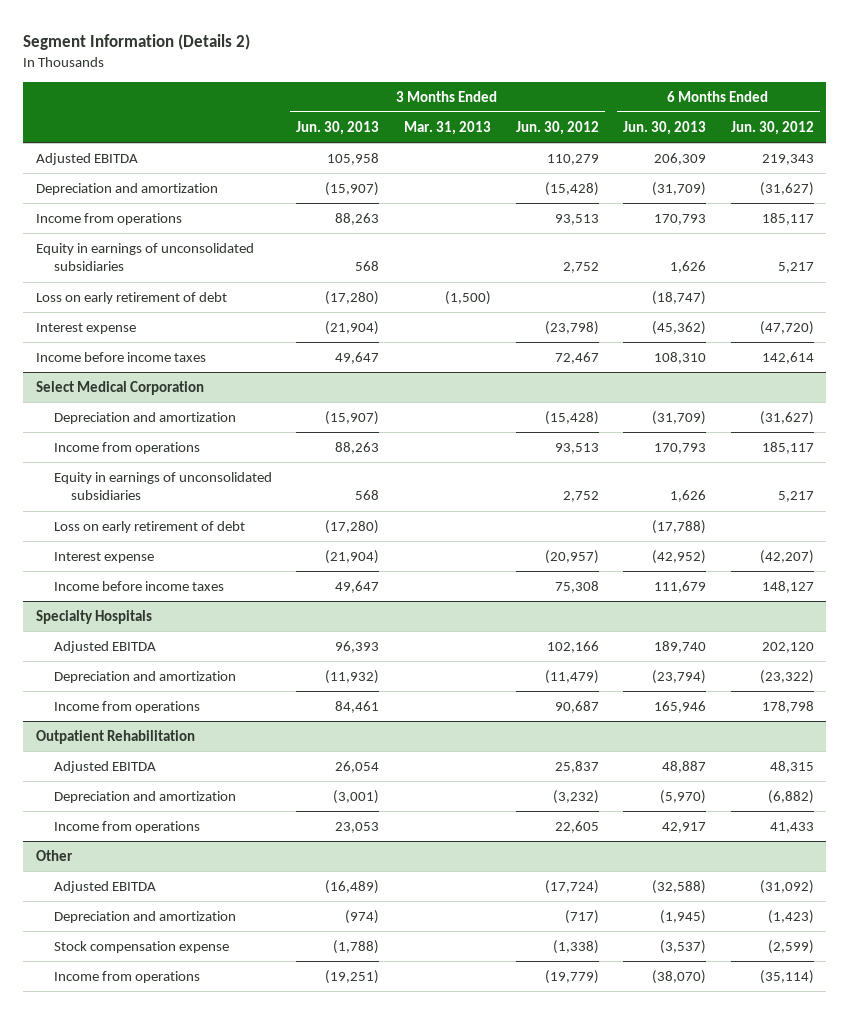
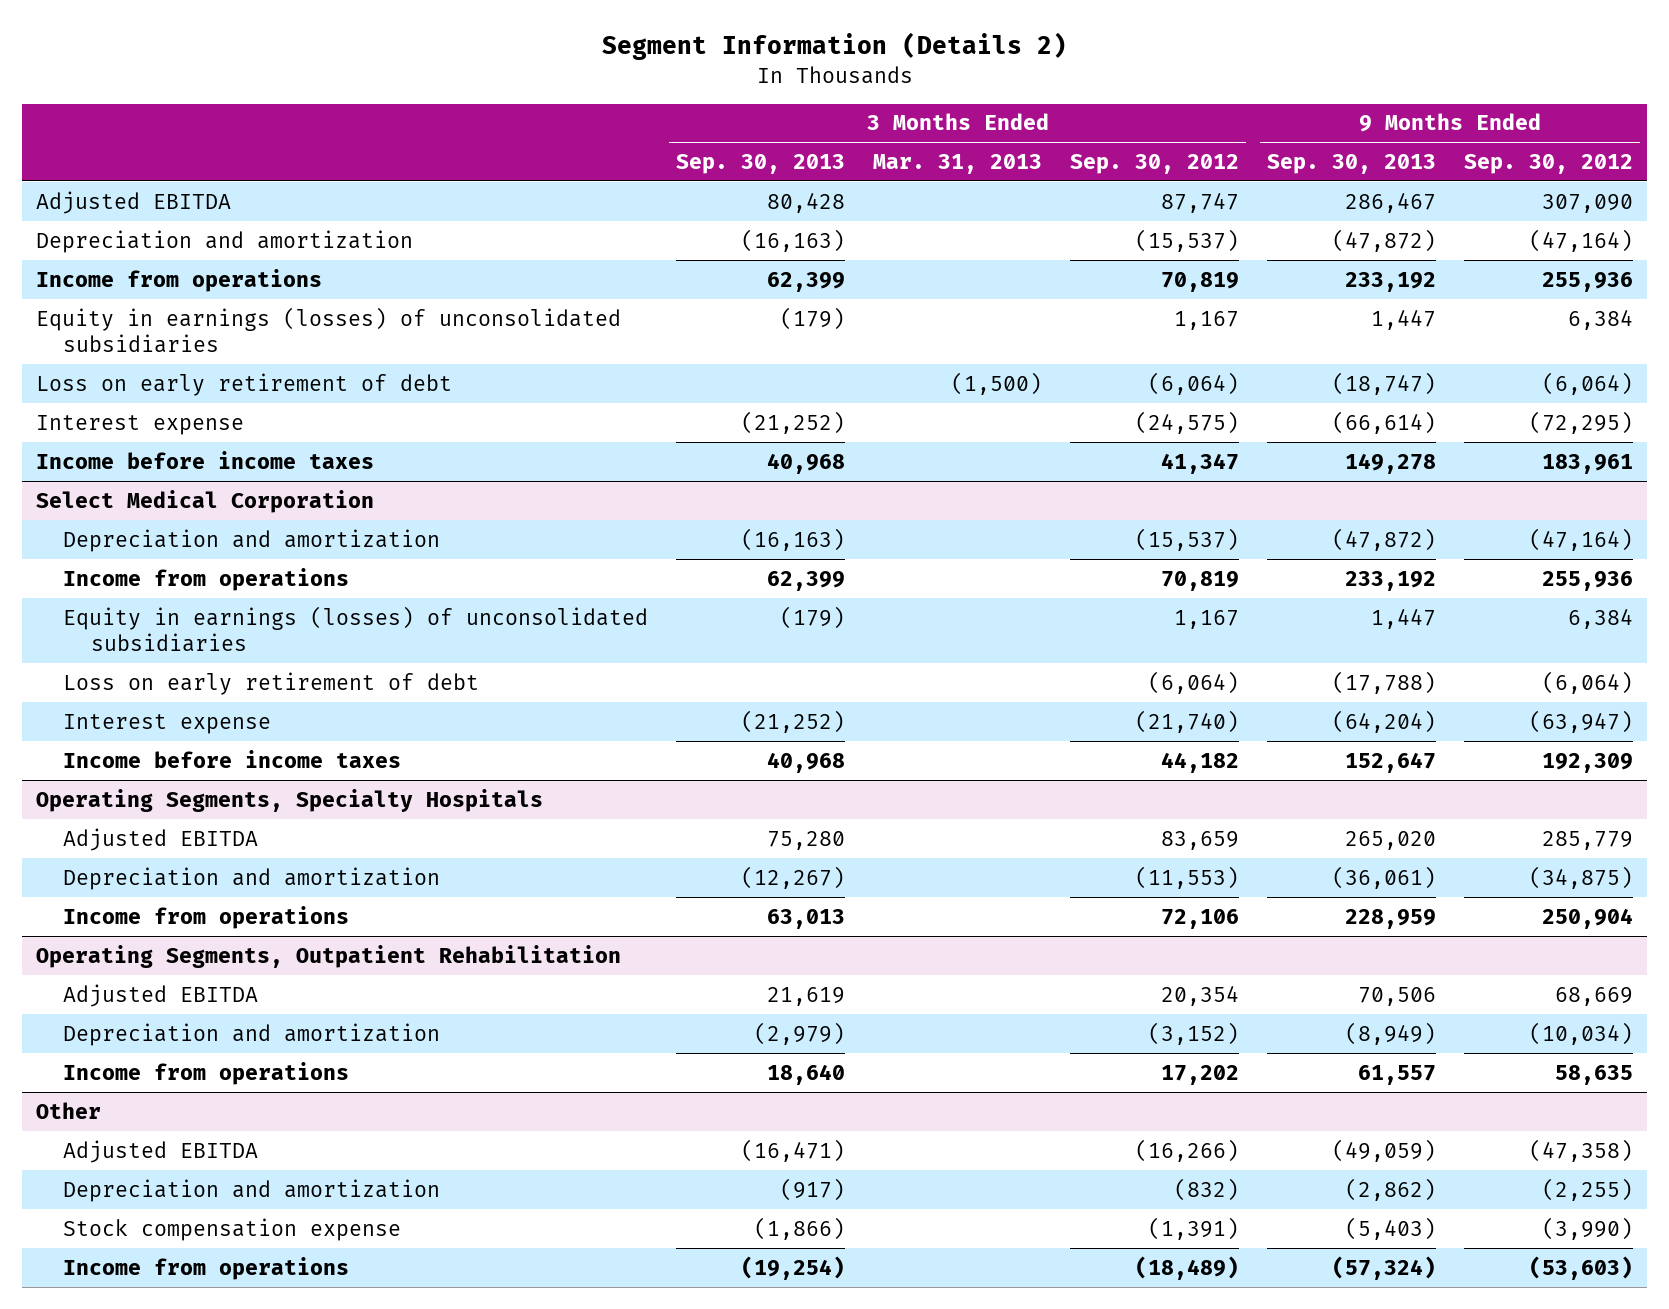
- | 3 Months Ended Jun. 30, 2013 | 3 Months Ended Mar. 31, 2013 | 3 Months Ended Jun. 30, 2012 | 6 Months Ended Jun. 30, 2013 | 6 Months Ended Jun. 30, 2012
+ | 3 Months Ended Sep. 30, 2013 | 3 Months Ended Mar. 31, 2013 | 3 Months Ended Sep. 30, 2012 | 9 Months Ended Sep. 30, 2013 | 9 Months Ended Sep. 30, 2012
- Equity in earnings of unconsolidated subsidiaries | 568 | | 2,752 | 1,626 | 5,217
+ Equity in earnings (losses) of unconsolidated subsidiaries | (179) | | 1,167 | 1,447 | 6,384
@ Select Medical Corporation
- Equity in earnings of unconsolidated subsidiaries | 568 | | 2,752 | 1,626 | 5,217
+ Equity in earnings (losses) of unconsolidated subsidiaries | (179) | | 1,167 | 1,447 | 6,384
- Specialty Hospitals
+ Operating Segments, Specialty Hospitals
- Outpatient Rehabilitation
+ Operating Segments, Outpatient Rehabilitation

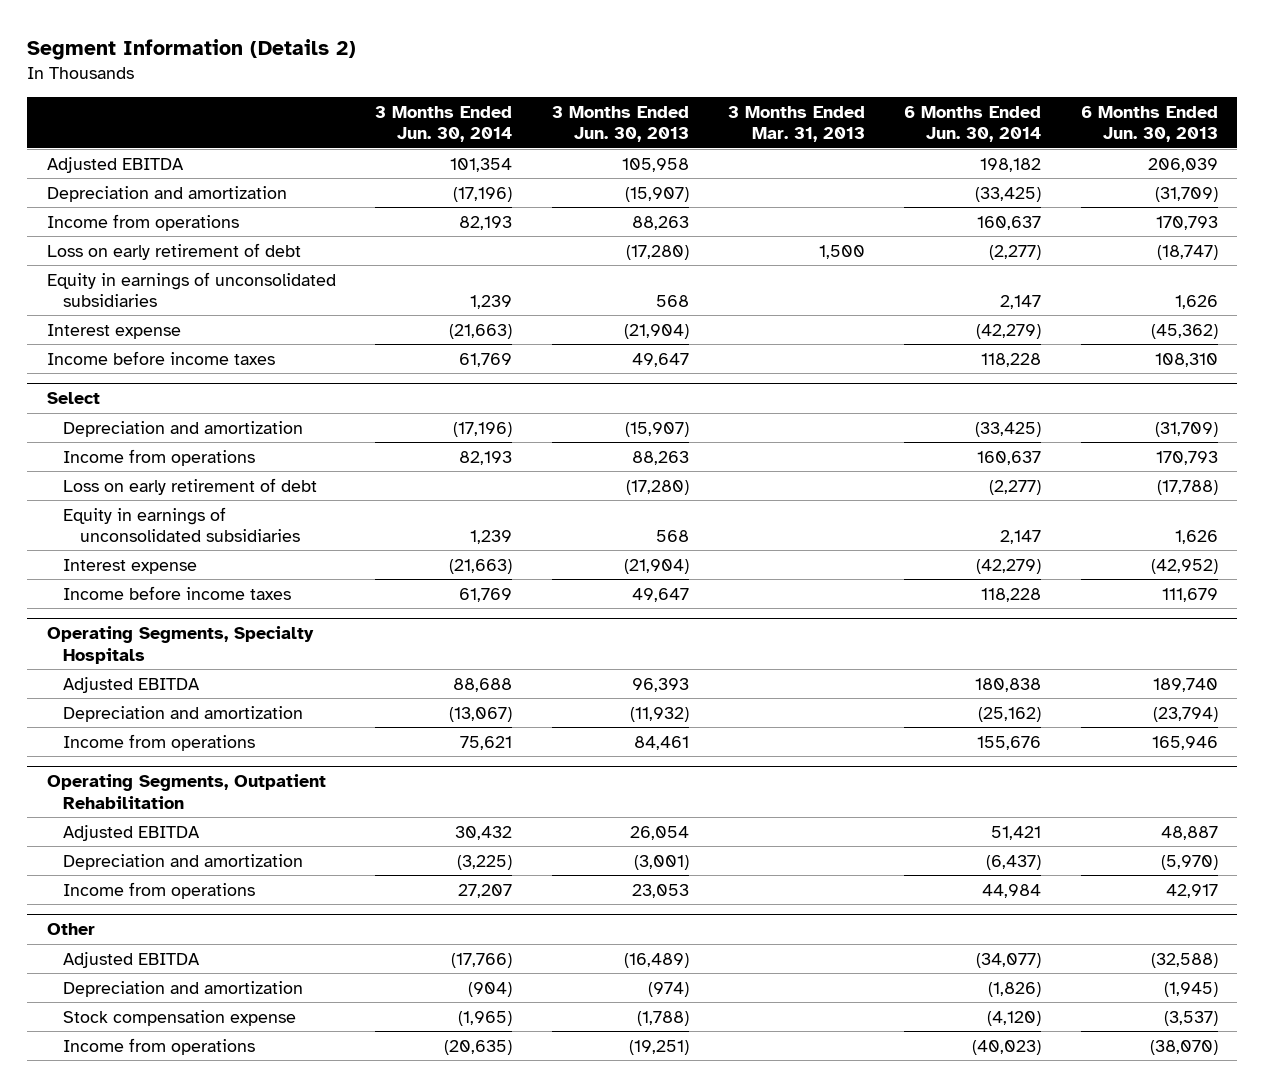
- | 3 Months Ended Sep. 30, 2013 | 3 Months Ended Mar. 31, 2013 | 3 Months Ended Sep. 30, 2012 | 9 Months Ended Sep. 30, 2013 | 9 Months Ended Sep. 30, 2012
+ | 3 Months Ended Jun. 30, 2014 | 3 Months Ended Jun. 30, 2013 | 3 Months Ended Mar. 31, 2013 | 6 Months Ended Jun. 30, 2014 | 6 Months Ended Jun. 30, 2013
- Equity in earnings (losses) of unconsolidated subsidiaries | (179) | | 1,167 | 1,447 | 6,384
- Loss on early retirement of debt | | (1,500) | (6,064) | (18,747) | (6,064)
+ Loss on early retirement of debt | | (17,280) | 1,500 | (2,277) | (18,747)
+ Equity in earnings of unconsolidated subsidiaries | 1,239 | 568 | | 2,147 | 1,626
- Select Medical Corporation
+ Select
- Equity in earnings (losses) of unconsolidated subsidiaries | (179) | | 1,167 | 1,447 | 6,384
+ Equity in earnings of unconsolidated subsidiaries | 1,239 | 568 | | 2,147 | 1,626

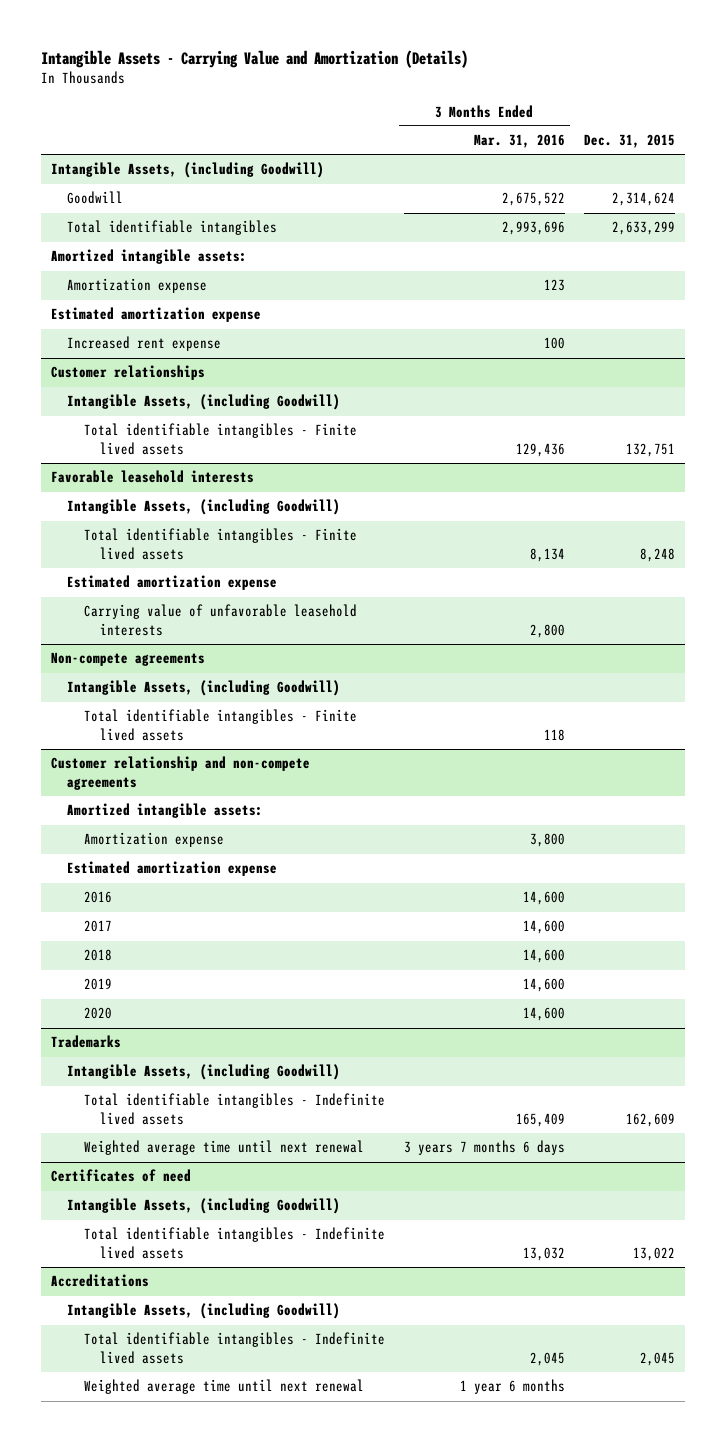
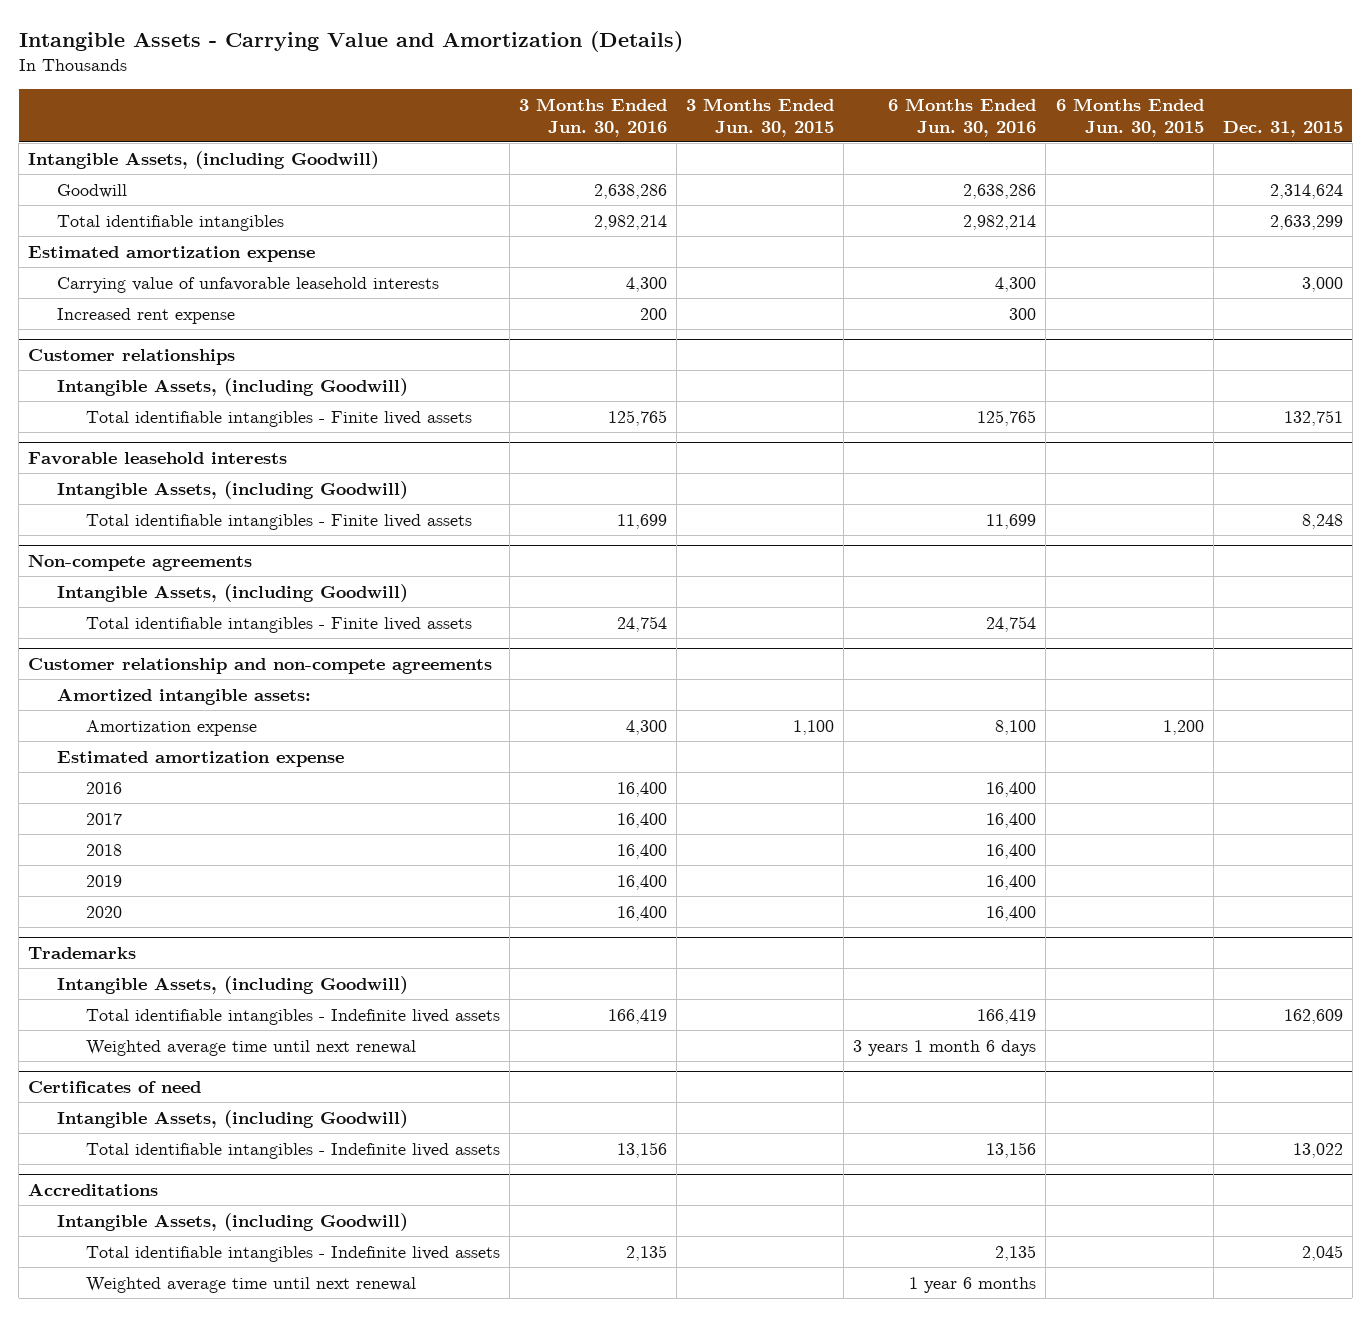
- | 3 Months Ended Mar. 31, 2016 | Dec. 31, 2015
+ | 3 Months Ended Jun. 30, 2016 | 3 Months Ended Jun. 30, 2015 | 6 Months Ended Jun. 30, 2016 | 6 Months Ended Jun. 30, 2015 | Dec. 31, 2015
- Amortized intangible assets:
- Amortization expense | 123 |
+ Carrying value of unfavorable leasehold interests | 4,300 | | 4,300 | | 3,000
@ Favorable leasehold interests
- Estimated amortization expense
- Carrying value of unfavorable leasehold interests | 2,800 |

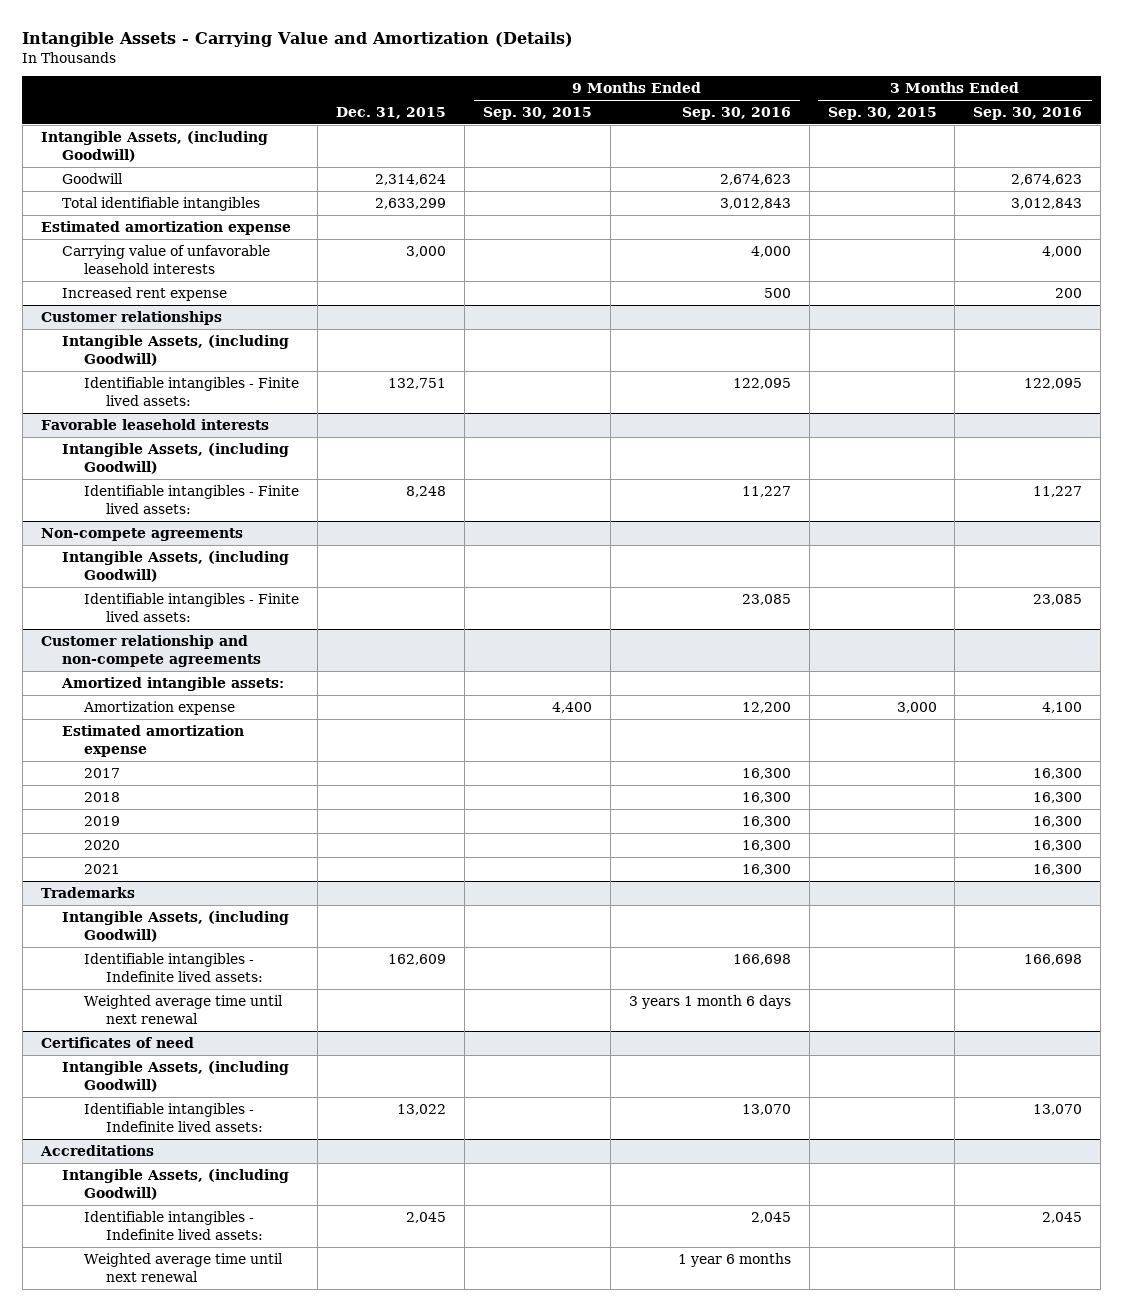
- | 3 Months Ended Jun. 30, 2016 | 3 Months Ended Jun. 30, 2015 | 6 Months Ended Jun. 30, 2016 | 6 Months Ended Jun. 30, 2015 | Dec. 31, 2015
+ | Dec. 31, 2015 | 9 Months Ended Sep. 30, 2015 | 9 Months Ended Sep. 30, 2016 | 3 Months Ended Sep. 30, 2015 | 3 Months Ended Sep. 30, 2016
@ Customer relationships
- Total identifiable intangibles - Finite lived assets | 125,765 | | 125,765 | | 132,751
+ Identifiable intangibles - Finite lived assets: | 132,751 | | 122,095 | | 122,095
@ Favorable leasehold interests
- Total identifiable intangibles - Finite lived assets | 11,699 | | 11,699 | | 8,248
+ Identifiable intangibles - Finite lived assets: | 8,248 | | 11,227 | | 11,227
@ Non-compete agreements
- Total identifiable intangibles - Finite lived assets | 24,754 | | 24,754 | |
+ Identifiable intangibles - Finite lived assets: | | | 23,085 | | 23,085
@ Customer relationship and non-compete agreements
- 2016 | 16,400 | | 16,400 | |
+ 2021 | | | 16,300 | | 16,300
@ Trademarks
- Total identifiable intangibles - Indefinite lived assets | 166,419 | | 166,419 | | 162,609
+ Identifiable intangibles - Indefinite lived assets: | 162,609 | | 166,698 | | 166,698
@ Certificates of need
- Total identifiable intangibles - Indefinite lived assets | 13,156 | | 13,156 | | 13,022
+ Identifiable intangibles - Indefinite lived assets: | 13,022 | | 13,070 | | 13,070
@ Accreditations
- Total identifiable intangibles - Indefinite lived assets | 2,135 | | 2,135 | | 2,045
+ Identifiable intangibles - Indefinite lived assets: | 2,045 | | 2,045 | | 2,045

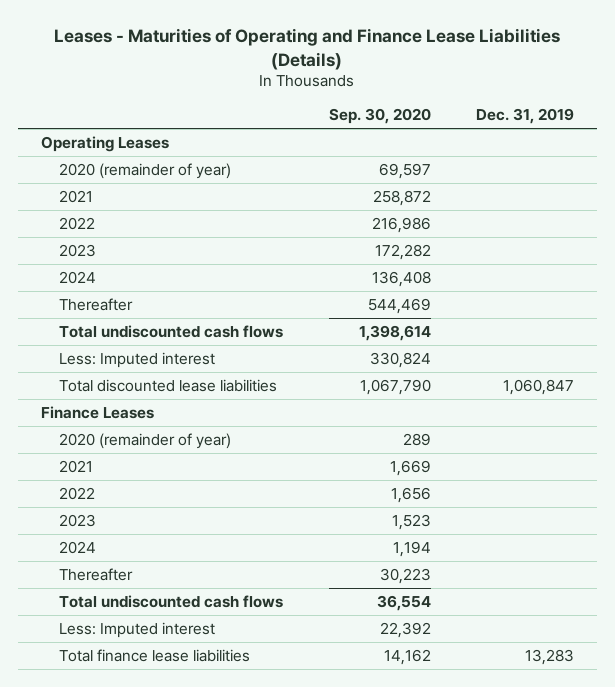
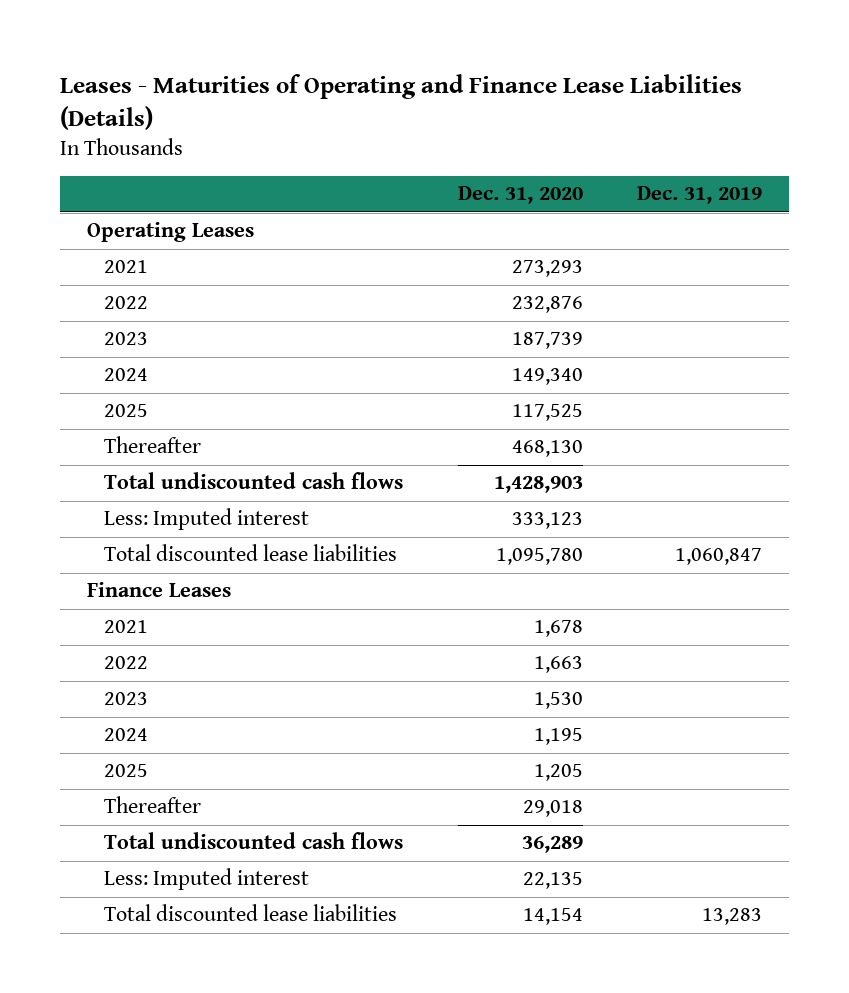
- | Sep. 30, 2020 | Dec. 31, 2019
+ | Dec. 31, 2020 | Dec. 31, 2019
- 2020 (remainder of year) | 69,597 |
+ 2025 | 117,525 |
- 2020 (remainder of year) | 289 |
+ 2025 | 1,205 |
- Total finance lease liabilities | 14,162 | 13,283
+ Total discounted lease liabilities | 14,154 | 13,283

